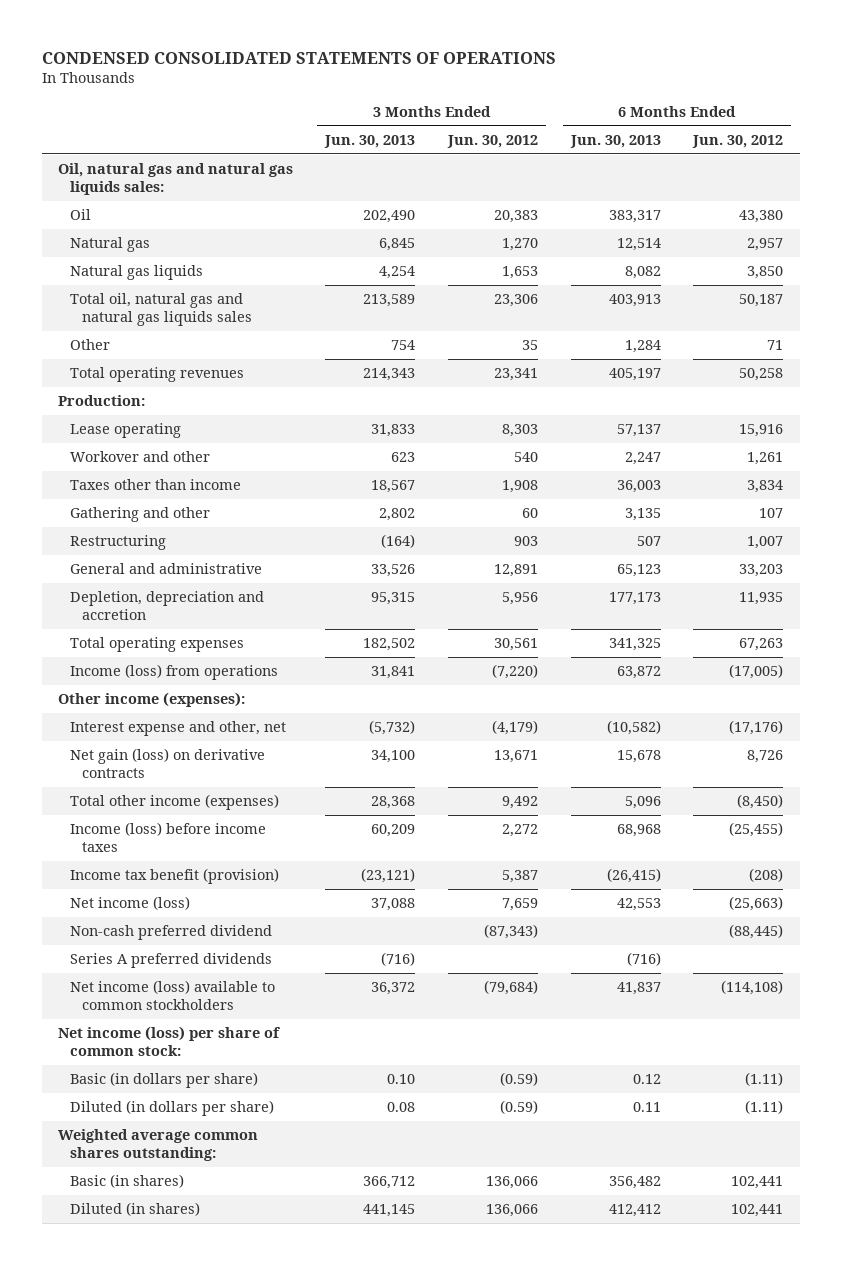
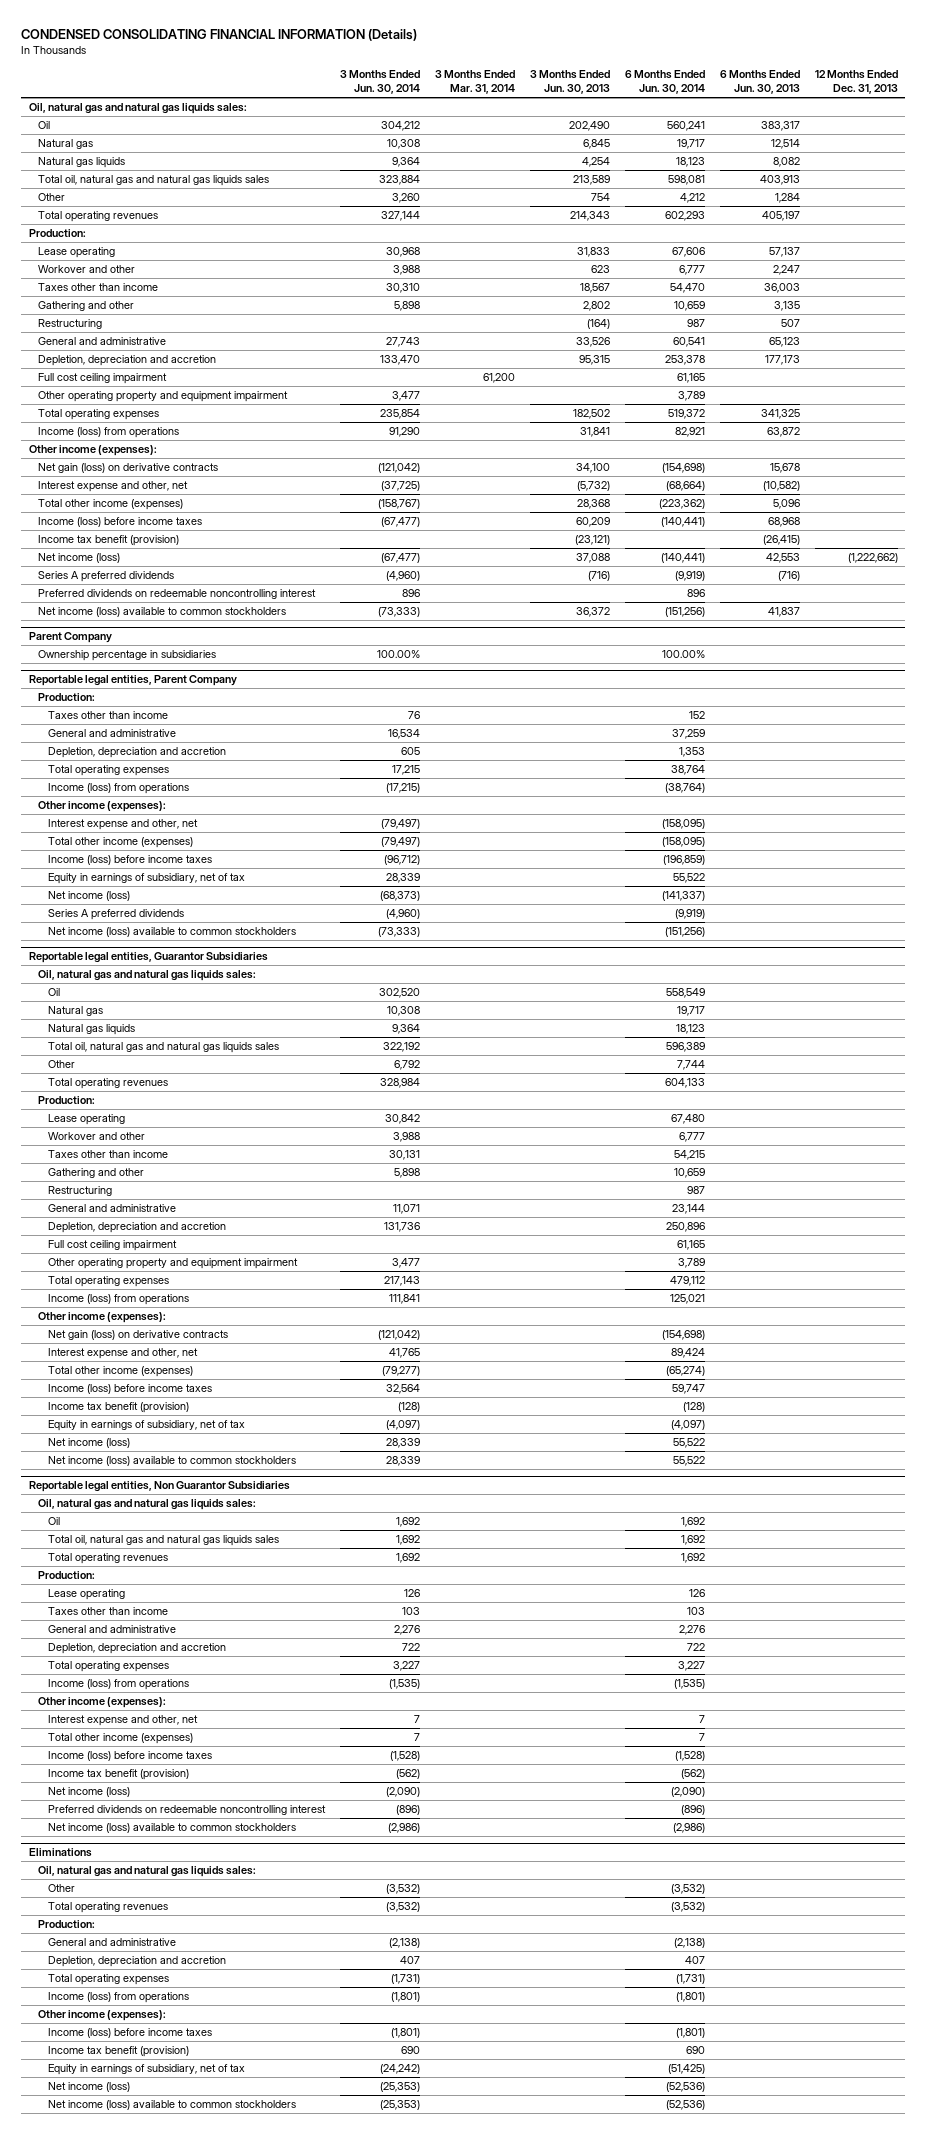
- CONDENSED CONSOLIDATED STATEMENTS OF OPERATIONS
+ CONDENSED CONSOLIDATING FINANCIAL INFORMATION (Details)
- | 3 Months Ended Jun. 30, 2013 | 3 Months Ended Jun. 30, 2012 | 6 Months Ended Jun. 30, 2013 | 6 Months Ended Jun. 30, 2012
+ | 3 Months Ended Jun. 30, 2014 | 3 Months Ended Mar. 31, 2014 | 3 Months Ended Jun. 30, 2013 | 6 Months Ended Jun. 30, 2014 | 6 Months Ended Jun. 30, 2013 | 12 Months Ended Dec. 31, 2013
+ Full cost ceiling impairment | | 61,200 | | 61,165 | |
+ Other operating property and equipment impairment | 3,477 | | | 3,789 | |
moved down: Interest expense and other, net | (37,725) | | (5,732) | (68,664) | (10,582) |
- Non-cash preferred dividend | | (87,343) | | (88,445)
+ Preferred dividends on redeemable noncontrolling interest | 896 | | | 896 | |
- Net income (loss) per share of common stock:
- Basic (in dollars per share) | 0.10 | (0.59) | 0.12 | (1.11)
- Diluted (in dollars per share) | 0.08 | (0.59) | 0.11 | (1.11)
- Weighted average common shares outstanding:
- Basic (in shares) | 366,712 | 136,066 | 356,482 | 102,441
- Diluted (in shares) | 441,145 | 136,066 | 412,412 | 102,441
+ Parent Company
+ Ownership percentage in subsidiaries | 100.00% | | | 100.00% | |
+ Reportable legal entities, Parent Company
+ Production:
+ Taxes other than income | 76 | | | 152 | |
+ General and administrative | 16,534 | | | 37,259 | |
+ Depletion, depreciation and accretion | 605 | | | 1,353 | |
+ Total operating expenses | 17,215 | | | 38,764 | |
+ Income (loss) from operations | (17,215) | | | (38,764) | |
+ Other income (expenses):
+ Interest expense and other, net | (79,497) | | | (158,095) | |
+ Total other income (expenses) | (79,497) | | | (158,095) | |
+ Income (loss) before income taxes | (96,712) | | | (196,859) | |
+ Equity in earnings of subsidiary, net of tax | 28,339 | | | 55,522 | |
+ Net income (loss) | (68,373) | | | (141,337) | |
+ Series A preferred dividends | (4,960) | | | (9,919) | |
+ Net income (loss) available to common stockholders | (73,333) | | | (151,256) | |
+ Reportable legal entities, Guarantor Subsidiaries
+ Oil, natural gas and natural gas liquids sales:
+ Oil | 302,520 | | | 558,549 | |
+ Natural gas | 10,308 | | | 19,717 | |
+ Natural gas liquids | 9,364 | | | 18,123 | |
+ Total oil, natural gas and natural gas liquids sales | 322,192 | | | 596,389 | |
+ Other | 6,792 | | | 7,744 | |
+ Total operating revenues | 328,984 | | | 604,133 | |
+ Production:
+ Lease operating | 30,842 | | | 67,480 | |
+ Workover and other | 3,988 | | | 6,777 | |
+ Taxes other than income | 30,131 | | | 54,215 | |
+ Gathering and other | 5,898 | | | 10,659 | |
+ Restructuring | | | | 987 | |
+ General and administrative | 11,071 | | | 23,144 | |
+ Depletion, depreciation and accretion | 131,736 | | | 250,896 | |
+ Full cost ceiling impairment | | | | 61,165 | |
+ Other operating property and equipment impairment | 3,477 | | | 3,789 | |
+ Total operating expenses | 217,143 | | | 479,112 | |
+ Income (loss) from operations | 111,841 | | | 125,021 | |
+ Other income (expenses):
+ Net gain (loss) on derivative contracts | (121,042) | | | (154,698) | |
+ Interest expense and other, net | 41,765 | | | 89,424 | |
+ Total other income (expenses) | (79,277) | | | (65,274) | |
+ Income (loss) before income taxes | 32,564 | | | 59,747 | |
+ Income tax benefit (provision) | (128) | | | (128) | |
+ Equity in earnings of subsidiary, net of tax | (4,097) | | | (4,097) | |
+ Net income (loss) | 28,339 | | | 55,522 | |
+ Net income (loss) available to common stockholders | 28,339 | | | 55,522 | |
+ Reportable legal entities, Non Guarantor Subsidiaries
+ Oil, natural gas and natural gas liquids sales:
+ Oil | 1,692 | | | 1,692 | |
+ Total oil, natural gas and natural gas liquids sales | 1,692 | | | 1,692 | |
+ Total operating revenues | 1,692 | | | 1,692 | |
+ Production:
+ Lease operating | 126 | | | 126 | |
+ Taxes other than income | 103 | | | 103 | |
+ General and administrative | 2,276 | | | 2,276 | |
+ Depletion, depreciation and accretion | 722 | | | 722 | |
+ Total operating expenses | 3,227 | | | 3,227 | |
+ Income (loss) from operations | (1,535) | | | (1,535) | |
+ Other income (expenses):
+ Interest expense and other, net | 7 | | | 7 | |
+ Total other income (expenses) | 7 | | | 7 | |
+ Income (loss) before income taxes | (1,528) | | | (1,528) | |
+ Income tax benefit (provision) | (562) | | | (562) | |
+ Net income (loss) | (2,090) | | | (2,090) | |
+ Preferred dividends on redeemable noncontrolling interest | (896) | | | (896) | |
+ Net income (loss) available to common stockholders | (2,986) | | | (2,986) | |
+ Eliminations
+ Oil, natural gas and natural gas liquids sales:
+ Other | (3,532) | | | (3,532) | |
+ Total operating revenues | (3,532) | | | (3,532) | |
+ Production:
+ General and administrative | (2,138) | | | (2,138) | |
+ Depletion, depreciation and accretion | 407 | | | 407 | |
+ Total operating expenses | (1,731) | | | (1,731) | |
+ Income (loss) from operations | (1,801) | | | (1,801) | |
+ Other income (expenses):
+ Income (loss) before income taxes | (1,801) | | | (1,801) | |
+ Income tax benefit (provision) | 690 | | | 690 | |
+ Equity in earnings of subsidiary, net of tax | (24,242) | | | (51,425) | |
+ Net income (loss) | (25,353) | | | (52,536) | |
+ Net income (loss) available to common stockholders | (25,353) | | | (52,536) | |

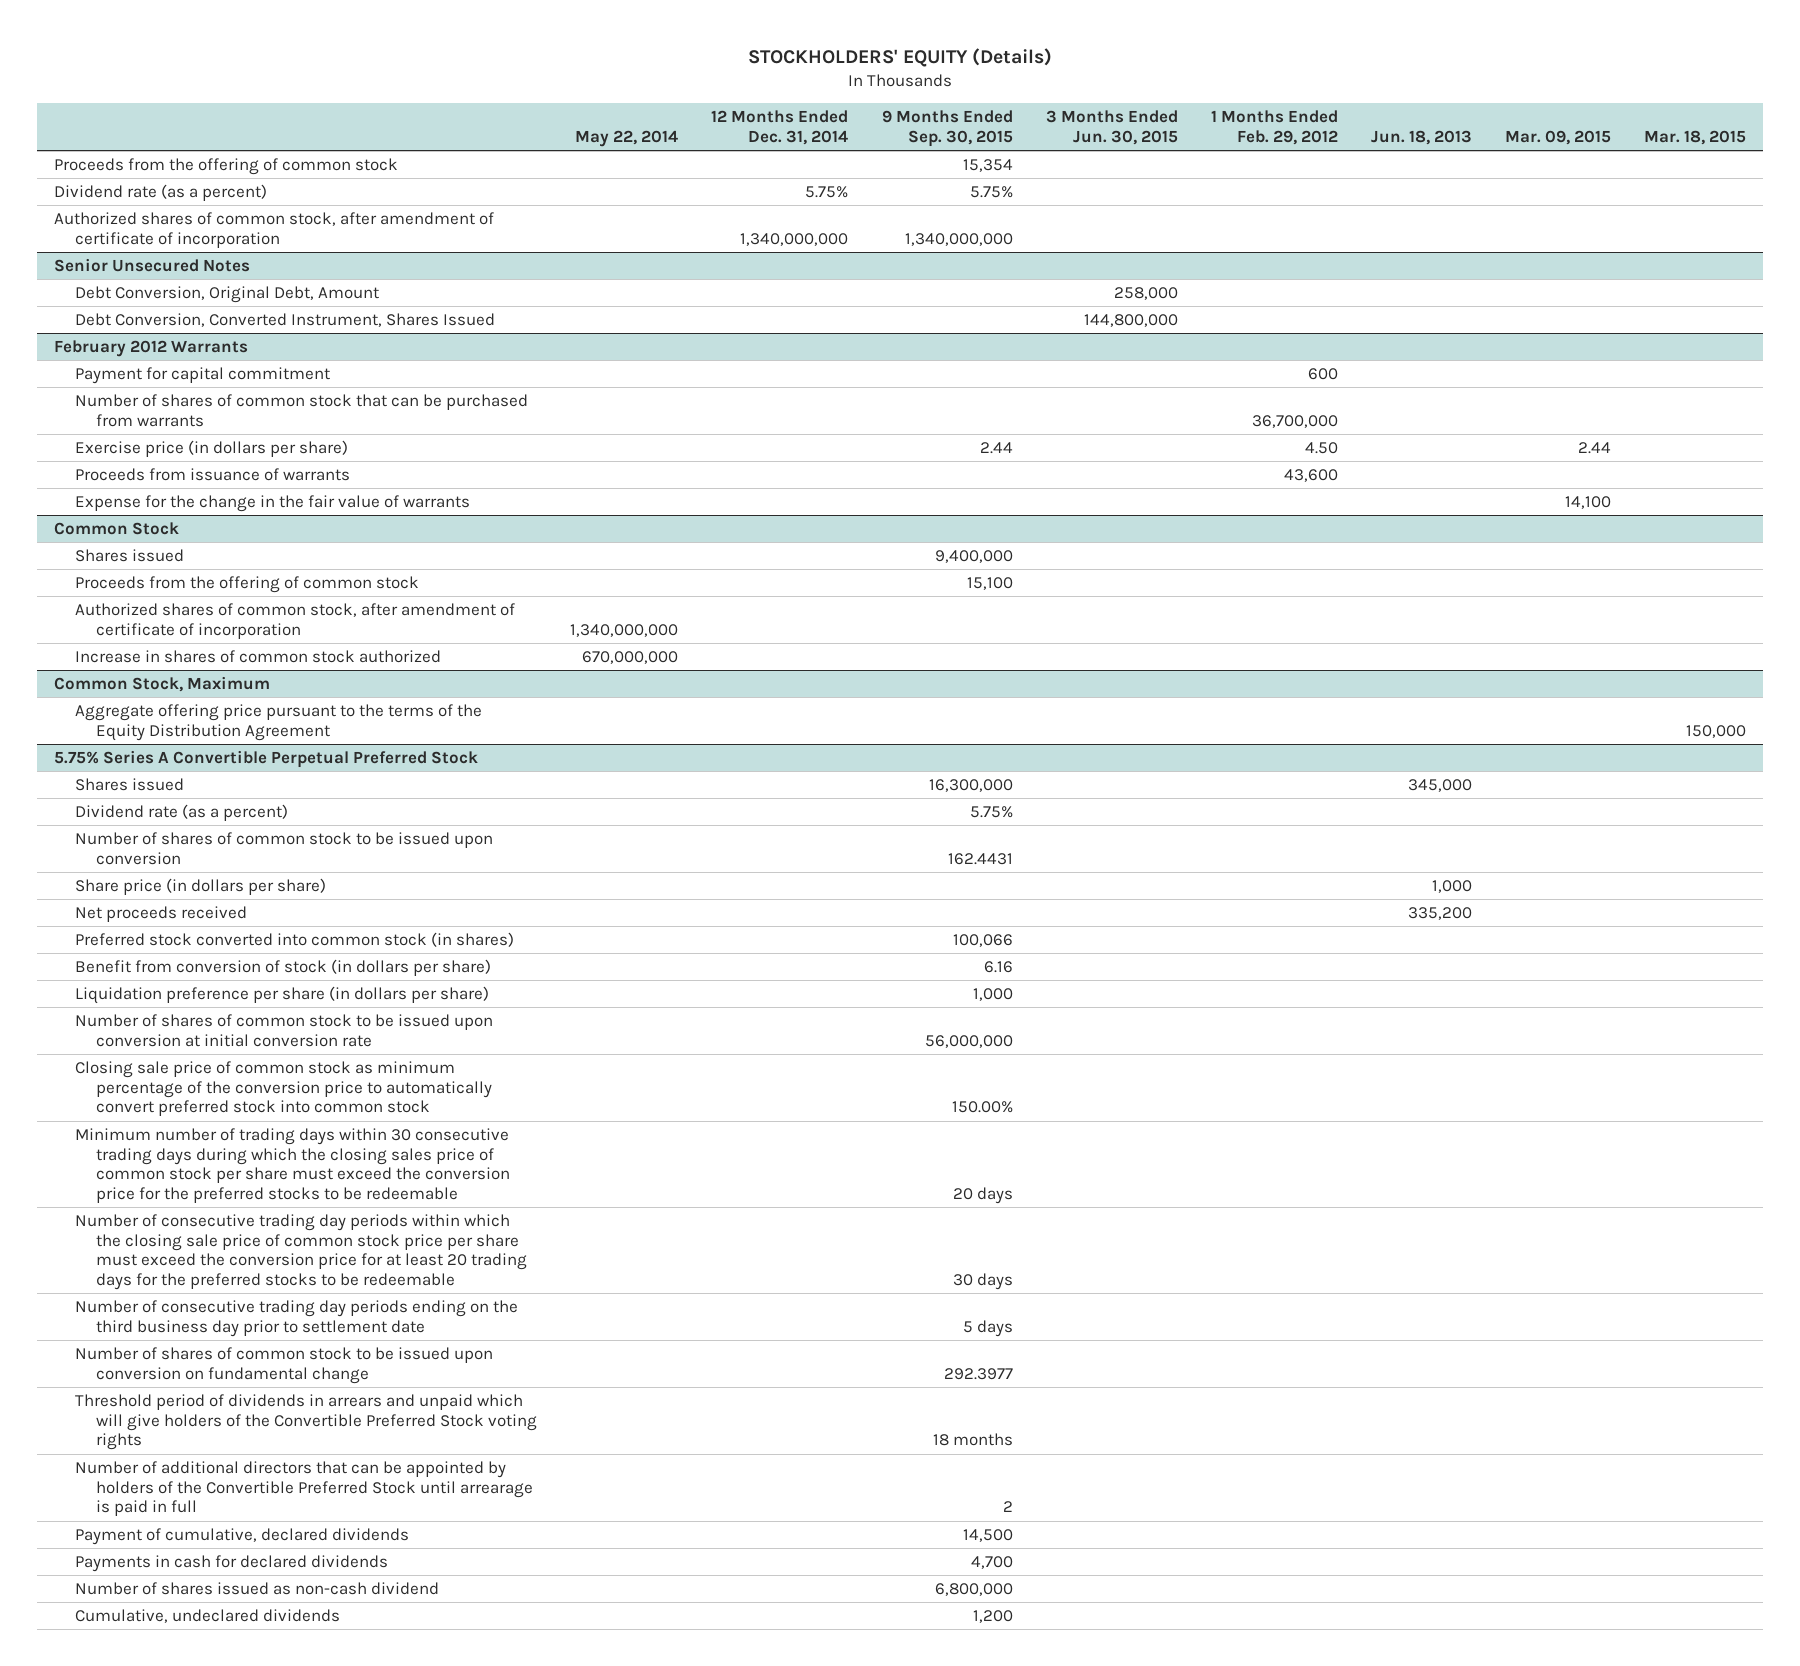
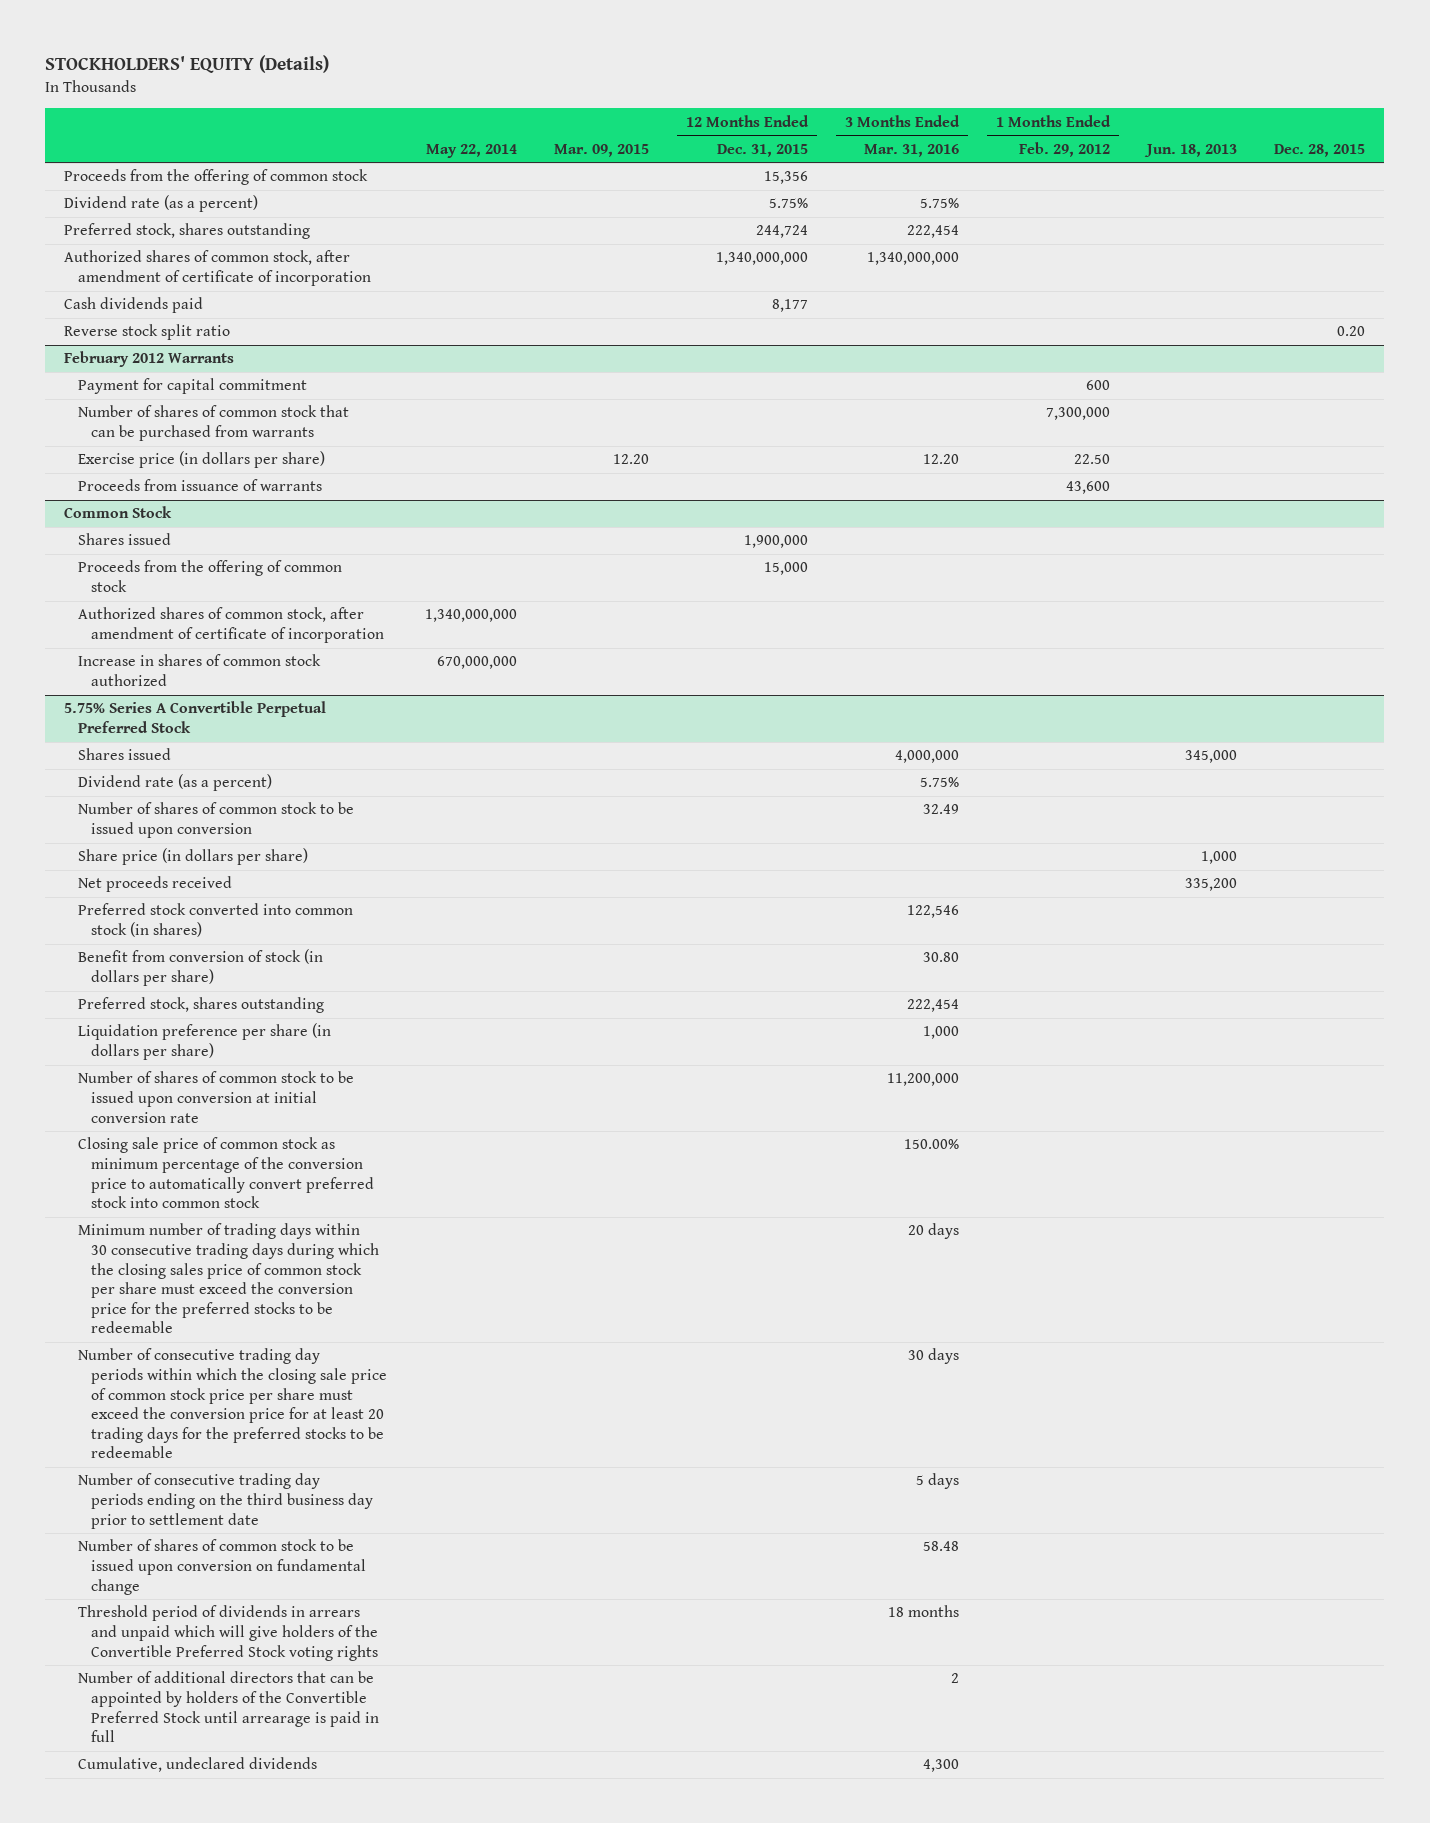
- | May 22, 2014 | 12 Months Ended Dec. 31, 2014 | 9 Months Ended Sep. 30, 2015 | 3 Months Ended Jun. 30, 2015 | 1 Months Ended Feb. 29, 2012 | Jun. 18, 2013 | Mar. 09, 2015 | Mar. 18, 2015
+ | May 22, 2014 | Mar. 09, 2015 | 12 Months Ended Dec. 31, 2015 | 3 Months Ended Mar. 31, 2016 | 1 Months Ended Feb. 29, 2012 | Jun. 18, 2013 | Dec. 28, 2015
+ Preferred stock, shares outstanding | | | 244,724 | 222,454 | | |
- Senior Unsecured Notes
- Debt Conversion, Original Debt, Amount | | | | 258,000 | | | |
- Debt Conversion, Converted Instrument, Shares Issued | | | | 144,800,000 | | | |
+ Cash dividends paid | | | 8,177 | | | |
+ Reverse stock split ratio | | | | | | | 0.20
@ February 2012 Warrants
- Number of shares of common stock that can be purchased from warrants | | | | | 36,700,000 | | |
- Exercise price (in dollars per share) | | | 2.44 | | 4.50 | | 2.44 |
+ Number of shares of common stock that can be purchased from warrants | | | | | 7,300,000 | |
+ Exercise price (in dollars per share) | | 12.20 | | 12.20 | 22.50 | |
- Expense for the change in the fair value of warrants | | | | | | | 14,100 |
- Common Stock, Maximum
- Aggregate offering price pursuant to the terms of the Equity Distribution Agreement | | | | | | | | 150,000
@ 5.75% Series A Convertible Perpetual Preferred Stock
+ Preferred stock, shares outstanding | | | | 222,454 | | |
- Payment of cumulative, declared dividends | | | 14,500 | | | | |
- Payments in cash for declared dividends | | | 4,700 | | | | |
- Number of shares issued as non-cash dividend | | | 6,800,000 | | | | |

